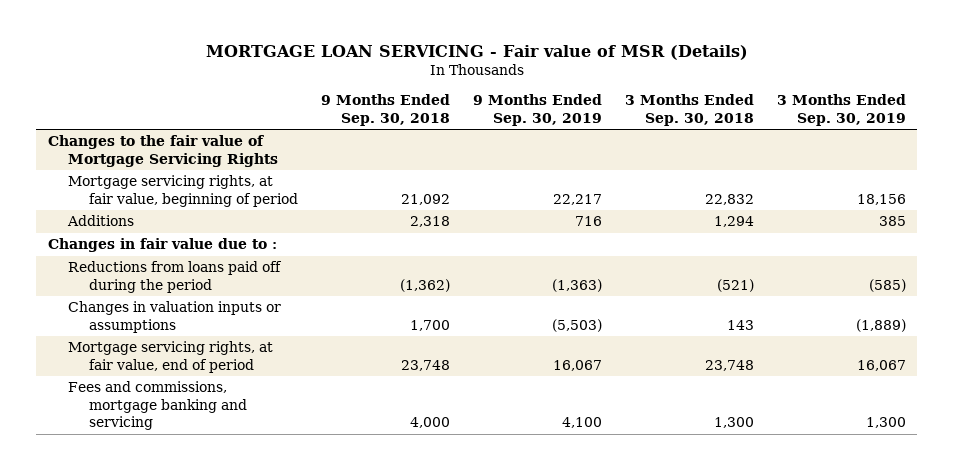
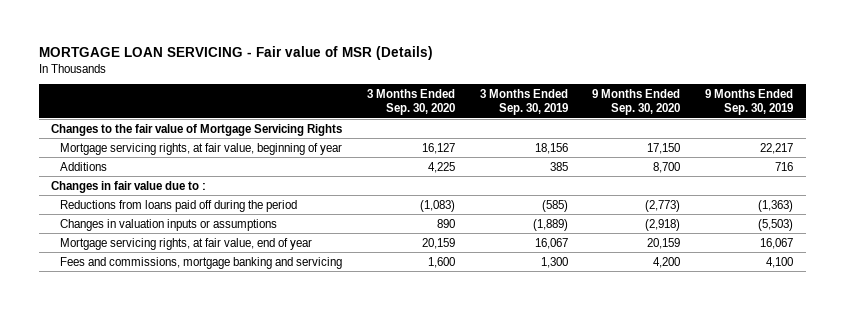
- | 9 Months Ended Sep. 30, 2018 | 9 Months Ended Sep. 30, 2019 | 3 Months Ended Sep. 30, 2018 | 3 Months Ended Sep. 30, 2019
+ | 3 Months Ended Sep. 30, 2020 | 3 Months Ended Sep. 30, 2019 | 9 Months Ended Sep. 30, 2020 | 9 Months Ended Sep. 30, 2019
- Mortgage servicing rights, at fair value, beginning of period | 21,092 | 22,217 | 22,832 | 18,156
+ Mortgage servicing rights, at fair value, beginning of year | 16,127 | 18,156 | 17,150 | 22,217
- Mortgage servicing rights, at fair value, end of period | 23,748 | 16,067 | 23,748 | 16,067
+ Mortgage servicing rights, at fair value, end of year | 20,159 | 16,067 | 20,159 | 16,067

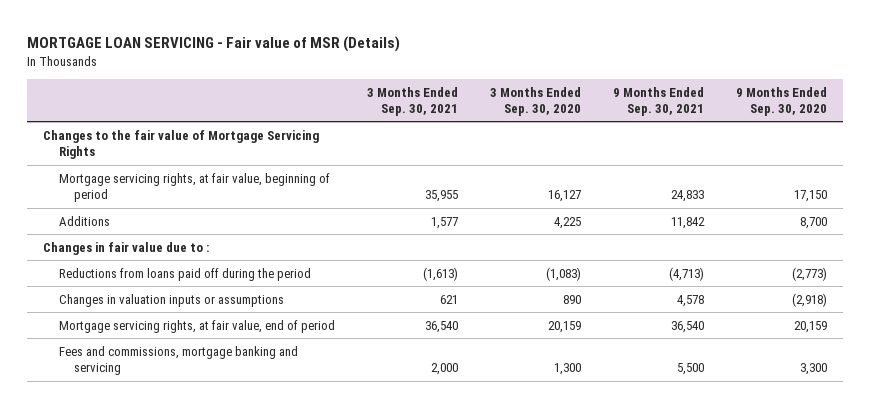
- | 3 Months Ended Sep. 30, 2020 | 3 Months Ended Sep. 30, 2019 | 9 Months Ended Sep. 30, 2020 | 9 Months Ended Sep. 30, 2019
+ | 3 Months Ended Sep. 30, 2021 | 3 Months Ended Sep. 30, 2020 | 9 Months Ended Sep. 30, 2021 | 9 Months Ended Sep. 30, 2020
- Mortgage servicing rights, at fair value, beginning of year | 16,127 | 18,156 | 17,150 | 22,217
+ Mortgage servicing rights, at fair value, beginning of period | 35,955 | 16,127 | 24,833 | 17,150
- Mortgage servicing rights, at fair value, end of year | 20,159 | 16,067 | 20,159 | 16,067
- Fees and commissions, mortgage banking and servicing | 1,600 | 1,300 | 4,200 | 4,100
+ Mortgage servicing rights, at fair value, end of period | 36,540 | 20,159 | 36,540 | 20,159
+ Fees and commissions, mortgage banking and servicing | 2,000 | 1,300 | 5,500 | 3,300

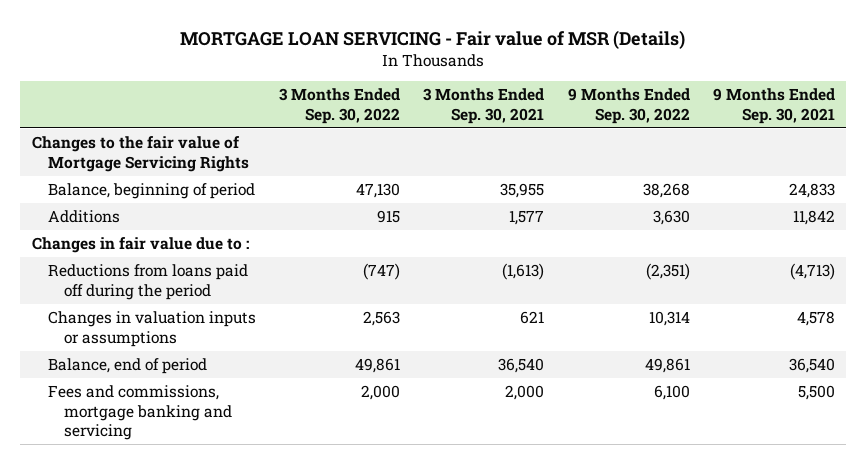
- | 3 Months Ended Sep. 30, 2021 | 3 Months Ended Sep. 30, 2020 | 9 Months Ended Sep. 30, 2021 | 9 Months Ended Sep. 30, 2020
+ | 3 Months Ended Sep. 30, 2022 | 3 Months Ended Sep. 30, 2021 | 9 Months Ended Sep. 30, 2022 | 9 Months Ended Sep. 30, 2021
- Mortgage servicing rights, at fair value, beginning of period | 35,955 | 16,127 | 24,833 | 17,150
+ Balance, beginning of period | 47,130 | 35,955 | 38,268 | 24,833
- Mortgage servicing rights, at fair value, end of period | 36,540 | 20,159 | 36,540 | 20,159
+ Balance, end of period | 49,861 | 36,540 | 49,861 | 36,540

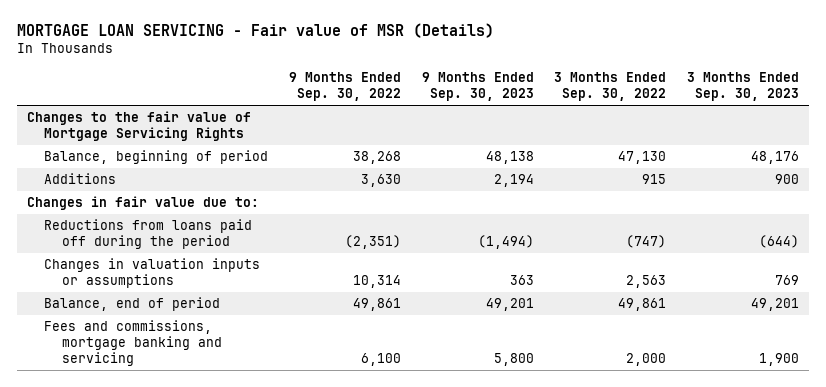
- | 3 Months Ended Sep. 30, 2022 | 3 Months Ended Sep. 30, 2021 | 9 Months Ended Sep. 30, 2022 | 9 Months Ended Sep. 30, 2021
+ | 9 Months Ended Sep. 30, 2022 | 9 Months Ended Sep. 30, 2023 | 3 Months Ended Sep. 30, 2022 | 3 Months Ended Sep. 30, 2023
- Changes in fair value due to :
+ Changes in fair value due to:

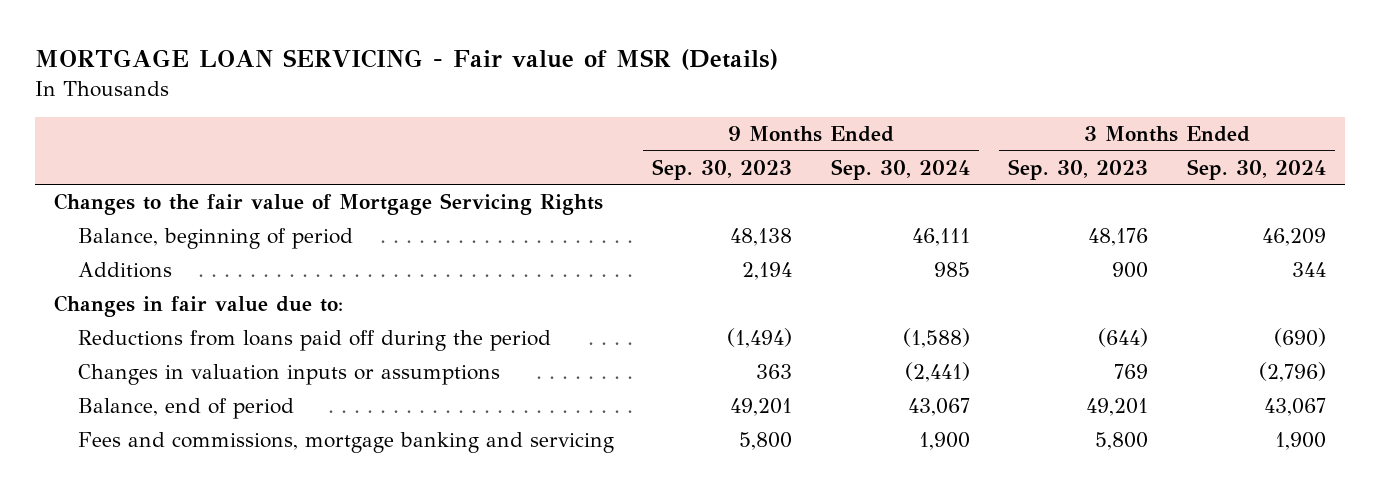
- | 9 Months Ended Sep. 30, 2022 | 9 Months Ended Sep. 30, 2023 | 3 Months Ended Sep. 30, 2022 | 3 Months Ended Sep. 30, 2023
+ | 9 Months Ended Sep. 30, 2023 | 9 Months Ended Sep. 30, 2024 | 3 Months Ended Sep. 30, 2023 | 3 Months Ended Sep. 30, 2024
- Fees and commissions, mortgage banking and servicing | 6,100 | 5,800 | 2,000 | 1,900
+ Fees and commissions, mortgage banking and servicing | 5,800 | 1,900 | 5,800 | 1,900

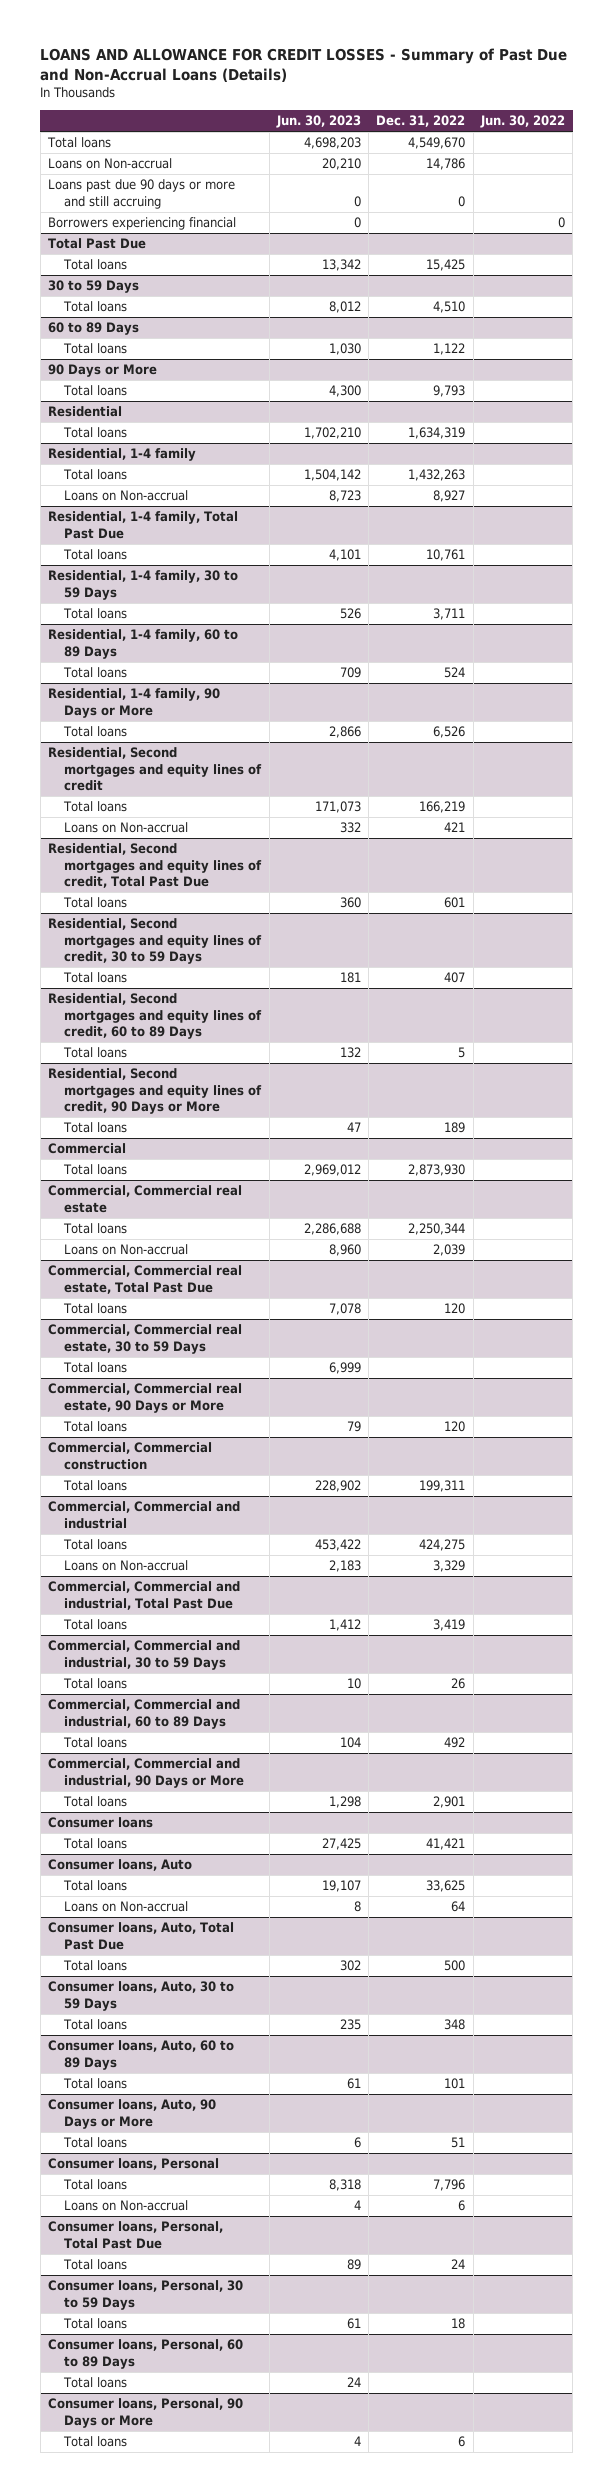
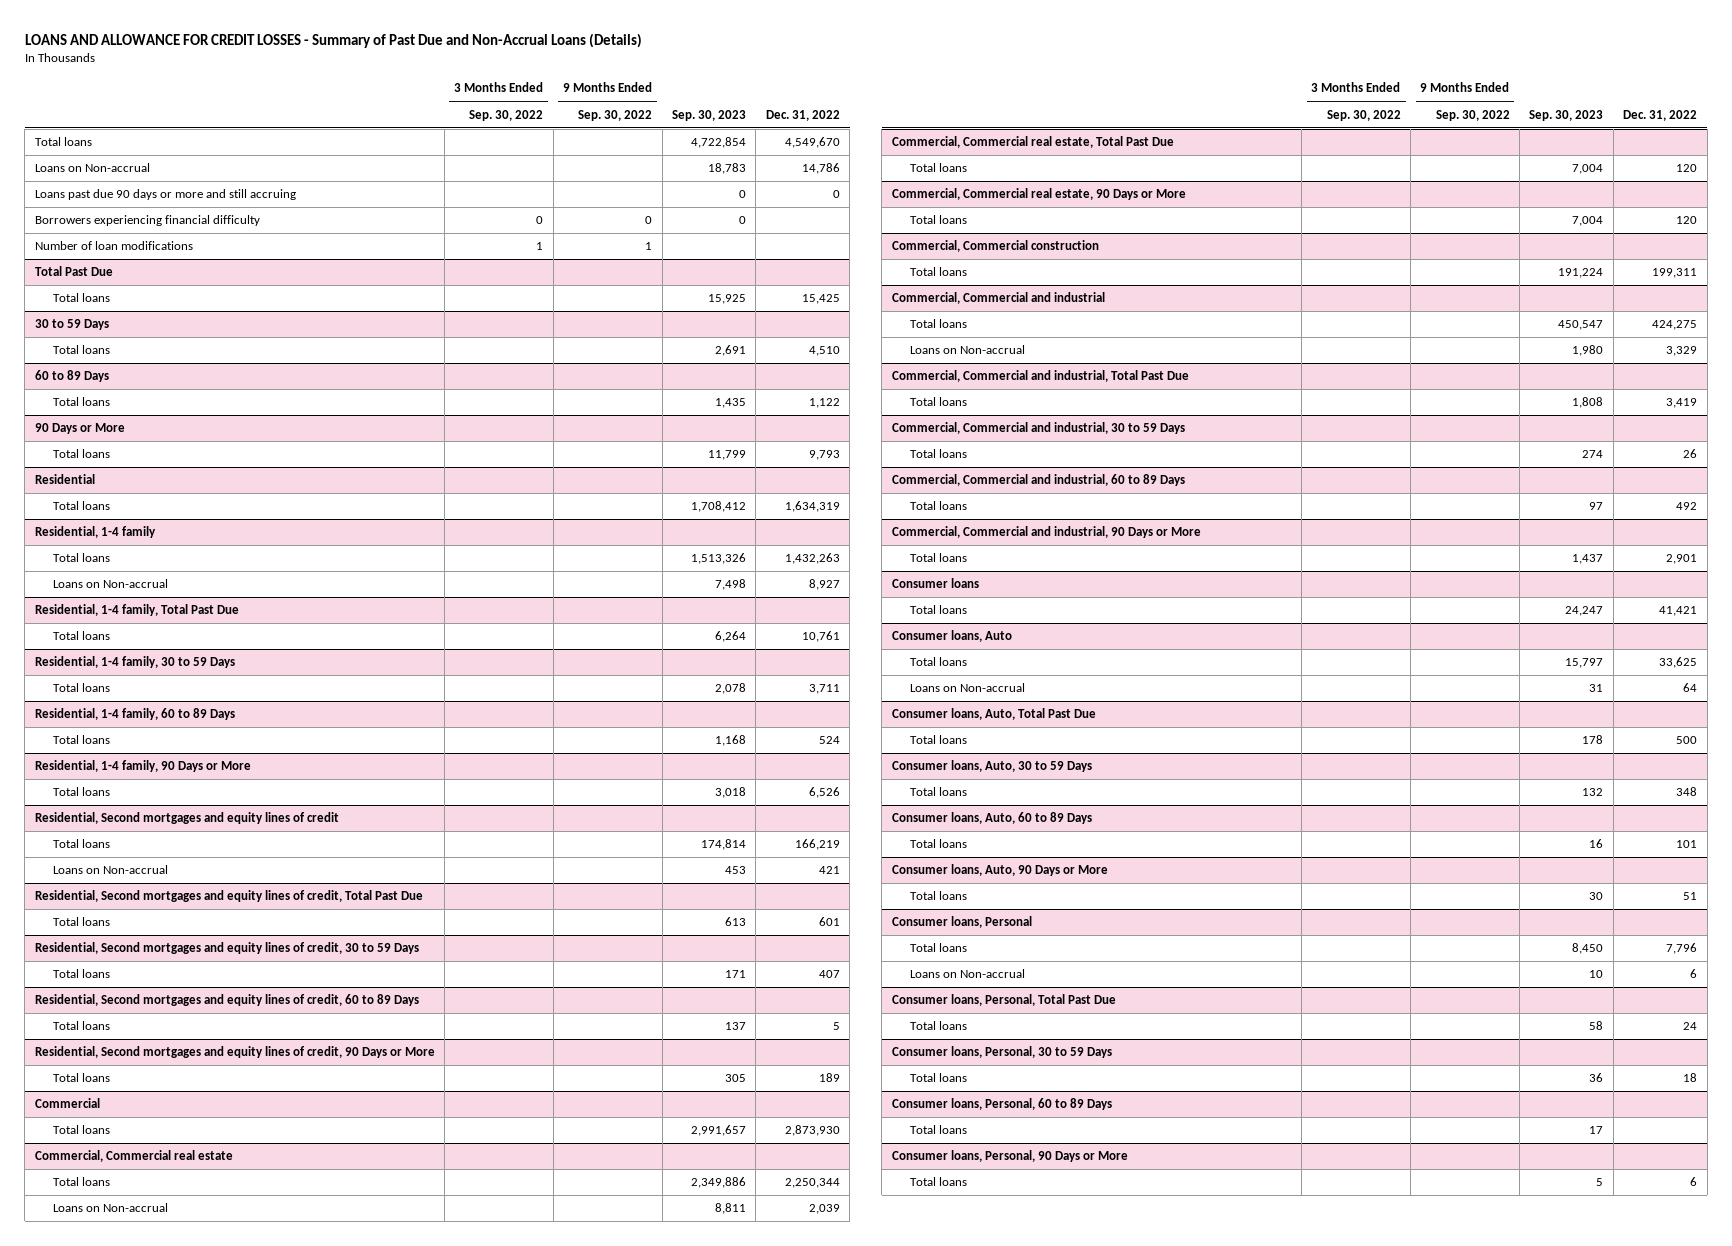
- | Jun. 30, 2023 | Dec. 31, 2022 | Jun. 30, 2022
+ | 3 Months Ended Sep. 30, 2022 | 9 Months Ended Sep. 30, 2022 | Sep. 30, 2023 | Dec. 31, 2022
- Borrowers experiencing financial | 0 | | 0
+ Borrowers experiencing financial difficulty | 0 | 0 | 0 |
+ Number of loan modifications | 1 | 1 | |
- Commercial, Commercial real estate, 30 to 59 Days
- Total loans | 6,999 | |

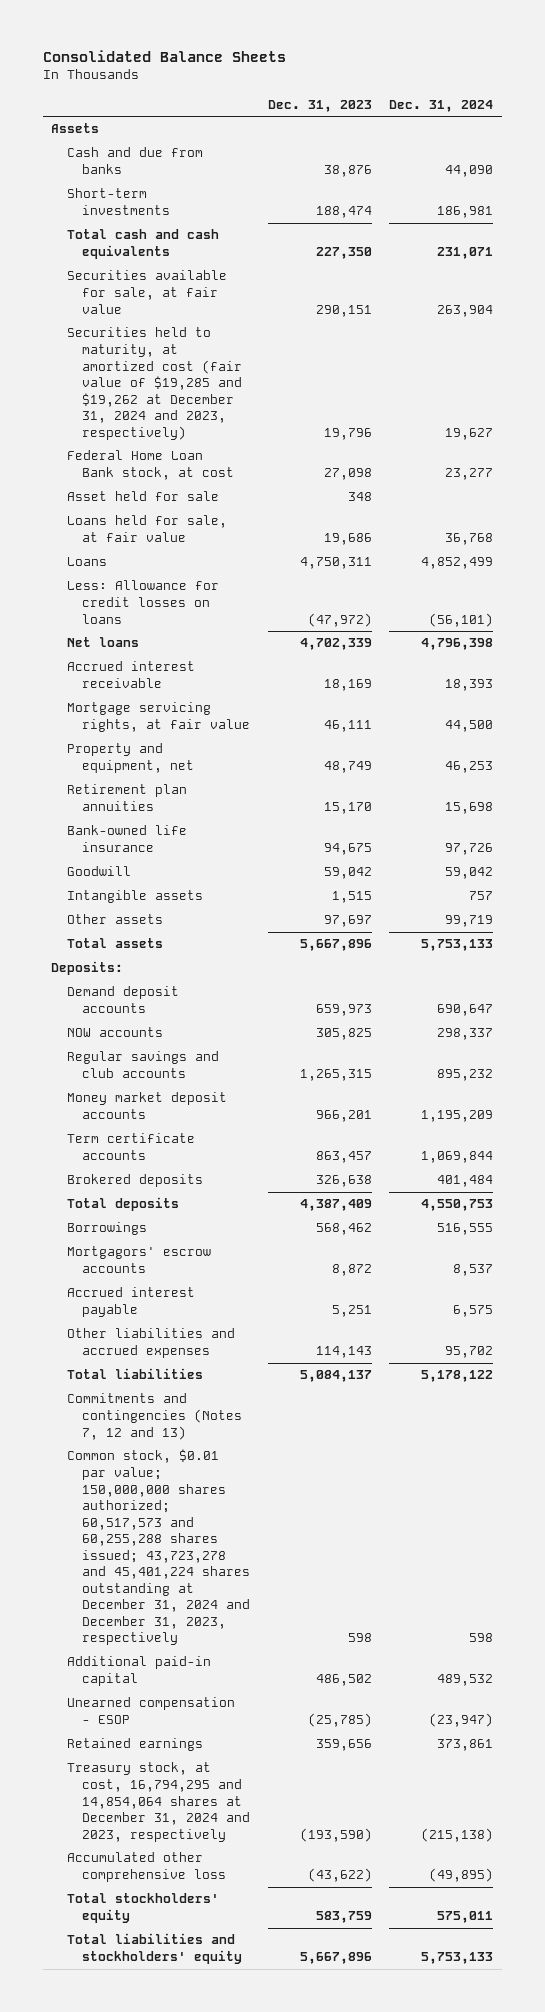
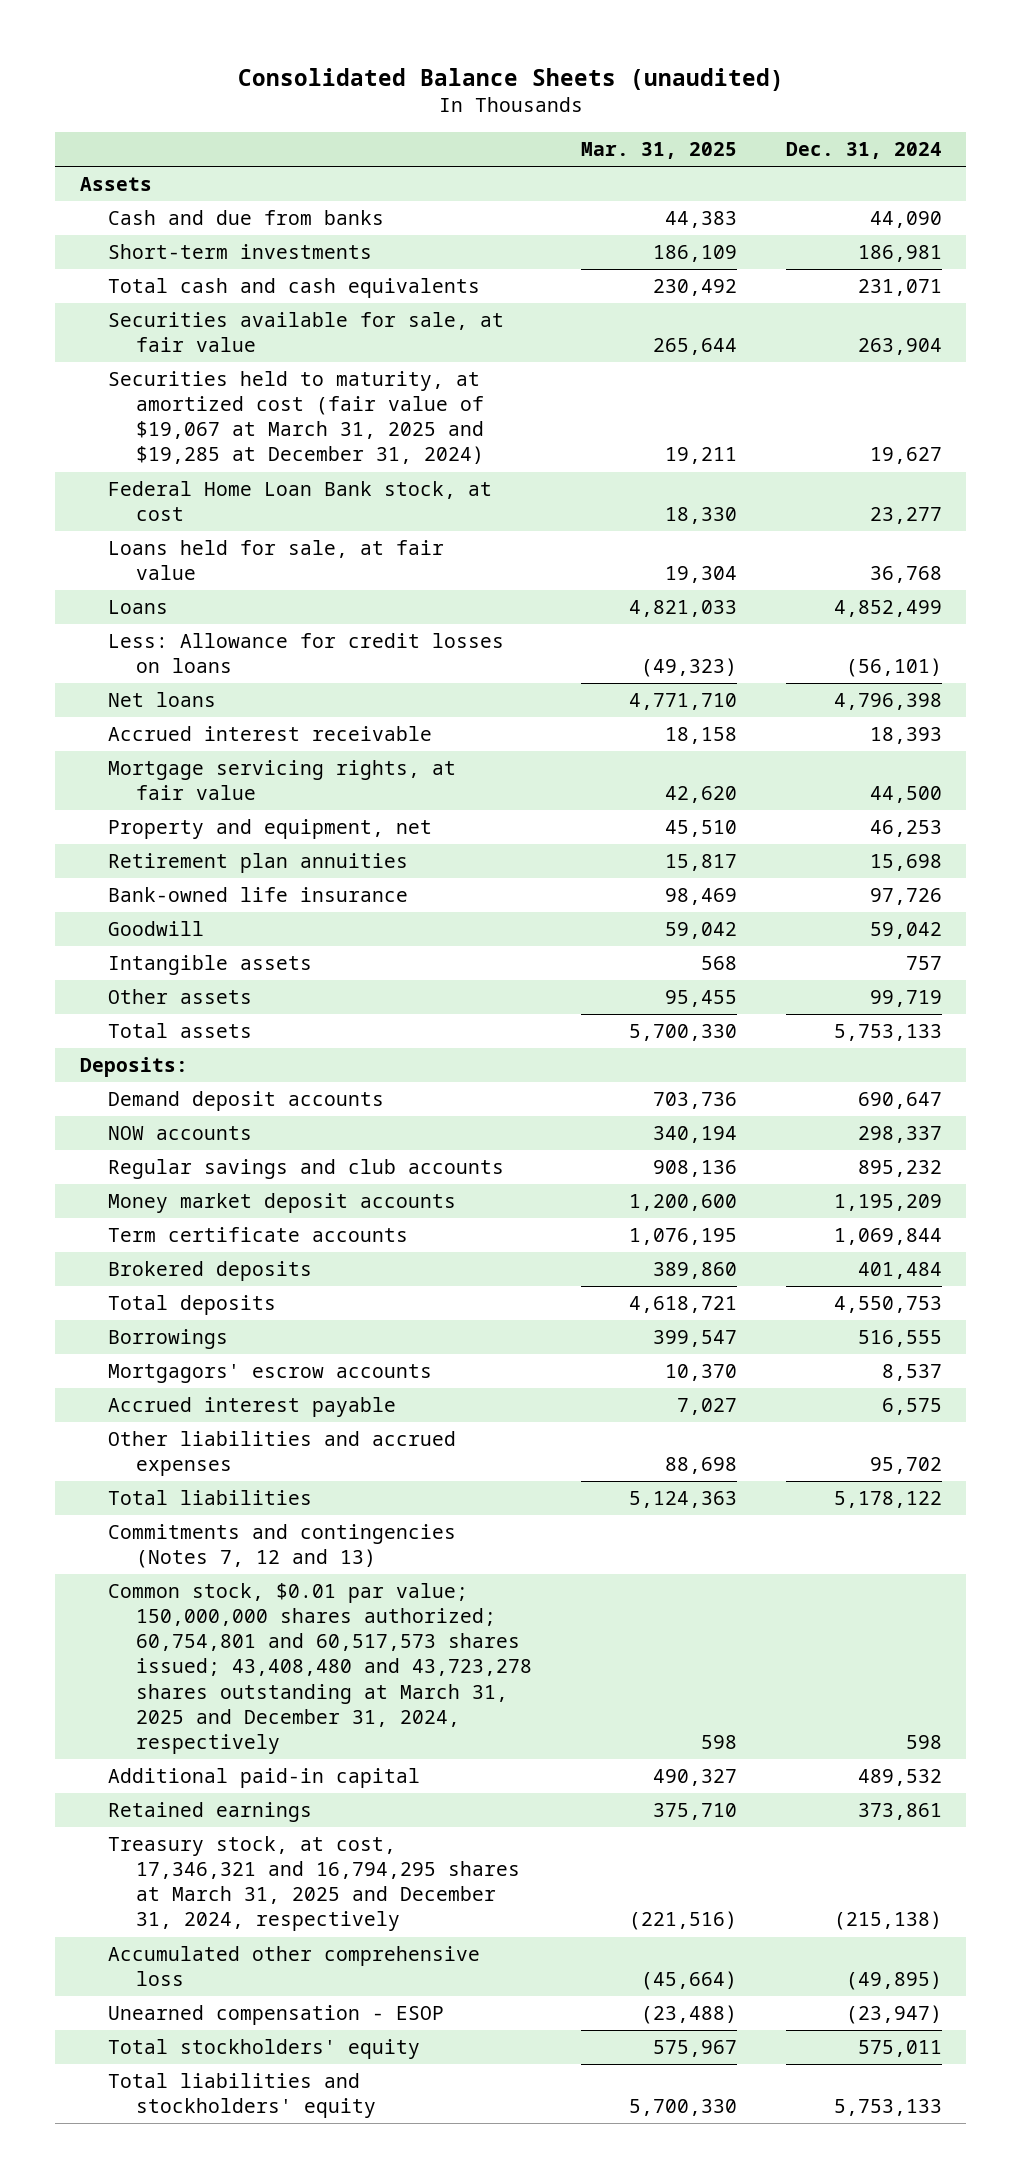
- Consolidated Balance Sheets
+ Consolidated Balance Sheets (unaudited)
- | Dec. 31, 2023 | Dec. 31, 2024
+ | Mar. 31, 2025 | Dec. 31, 2024
- Securities held to maturity, at amortized cost (fair value of $19,285 and $19,262 at December 31, 2024 and 2023, respectively) | 19,796 | 19,627
+ Securities held to maturity, at amortized cost (fair value of $19,067 at March 31, 2025 and $19,285 at December 31, 2024) | 19,211 | 19,627
- Asset held for sale | 348 |
- Common stock, $0.01 par value; 150,000,000 shares authorized; 60,517,573 and 60,255,288 shares issued; 43,723,278 and 45,401,224 shares outstanding at December 31, 2024 and December 31, 2023, respectively | 598 | 598
+ Common stock, $0.01 par value; 150,000,000 shares authorized; 60,754,801 and 60,517,573 shares issued; 43,408,480 and 43,723,278 shares outstanding at March 31, 2025 and December 31, 2024, respectively | 598 | 598
- Treasury stock, at cost, 16,794,295 and 14,854,064 shares at December 31, 2024 and 2023, respectively | (193,590) | (215,138)
+ Treasury stock, at cost, 17,346,321 and 16,794,295 shares at March 31, 2025 and December 31, 2024, respectively | (221,516) | (215,138)
moved down: Unearned compensation - ESOP | (23,488) | (23,947)

